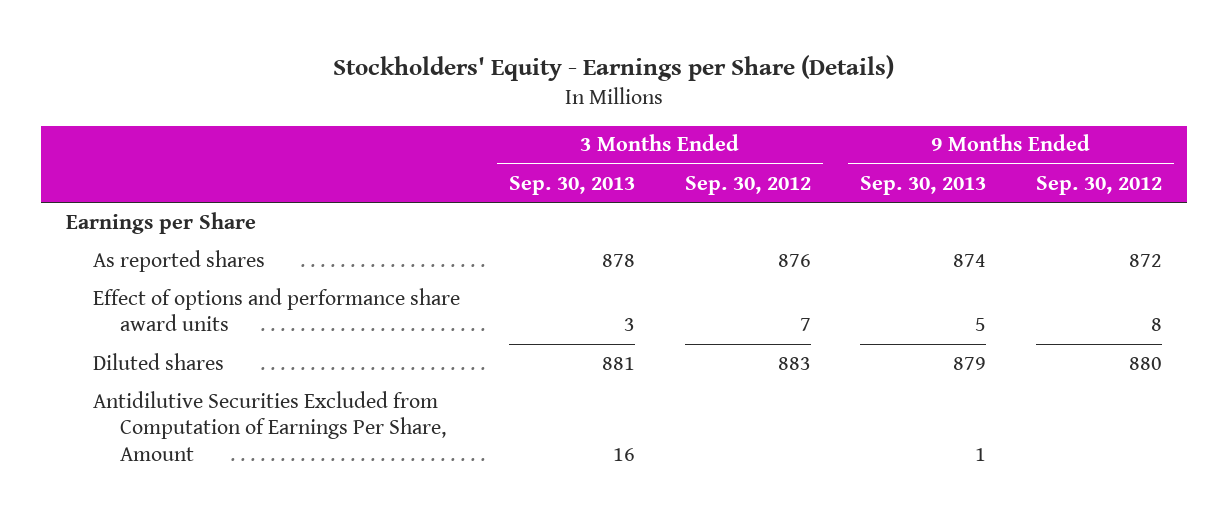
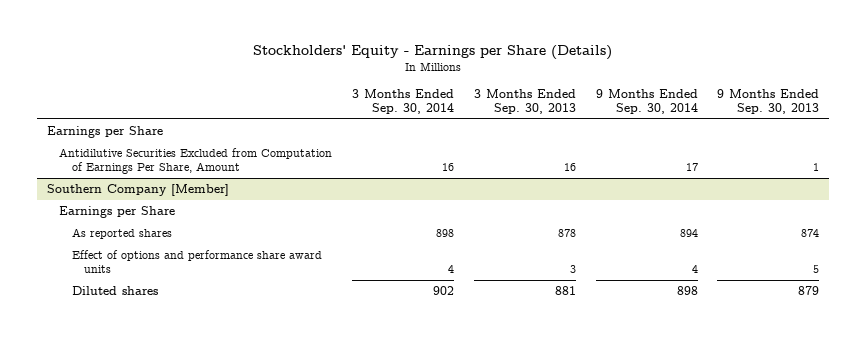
- | 3 Months Ended Sep. 30, 2013 | 3 Months Ended Sep. 30, 2012 | 9 Months Ended Sep. 30, 2013 | 9 Months Ended Sep. 30, 2012
+ | 3 Months Ended Sep. 30, 2014 | 3 Months Ended Sep. 30, 2013 | 9 Months Ended Sep. 30, 2014 | 9 Months Ended Sep. 30, 2013
moved up: Antidilutive Securities Excluded from Computation of Earnings Per Share, Amount | 16 | 16 | 17 | 1
+ Southern Company [Member]
+ Earnings per Share

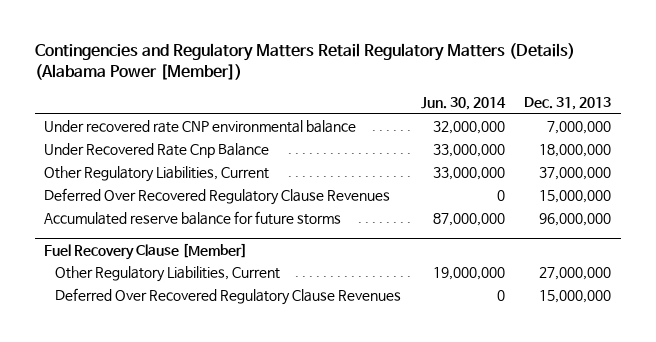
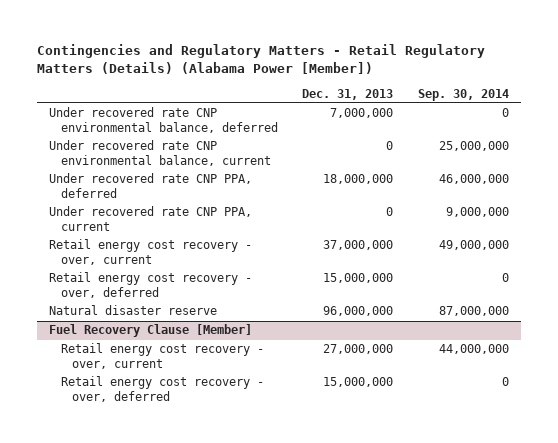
- Contingencies and Regulatory Matters Retail Regulatory Matters (Details) (Alabama Power [Member])
+ Contingencies and Regulatory Matters - Retail Regulatory Matters (Details) (Alabama Power [Member])
- | Jun. 30, 2014 | Dec. 31, 2013
+ | Dec. 31, 2013 | Sep. 30, 2014
- Under recovered rate CNP environmental balance | 32,000,000 | 7,000,000
- Under Recovered Rate Cnp Balance | 33,000,000 | 18,000,000
- Other Regulatory Liabilities, Current | 33,000,000 | 37,000,000
- Deferred Over Recovered Regulatory Clause Revenues | 0 | 15,000,000
- Accumulated reserve balance for future storms | 87,000,000 | 96,000,000
+ Under recovered rate CNP environmental balance, deferred | 7,000,000 | 0
+ Under recovered rate CNP environmental balance, current | 0 | 25,000,000
+ Under recovered rate CNP PPA, deferred | 18,000,000 | 46,000,000
+ Under recovered rate CNP PPA, current | 0 | 9,000,000
+ Retail energy cost recovery - over, current | 37,000,000 | 49,000,000
+ Retail energy cost recovery - over, deferred | 15,000,000 | 0
+ Natural disaster reserve | 96,000,000 | 87,000,000
@ Fuel Recovery Clause [Member]
- Other Regulatory Liabilities, Current | 19,000,000 | 27,000,000
- Deferred Over Recovered Regulatory Clause Revenues | 0 | 15,000,000
+ Retail energy cost recovery - over, current | 27,000,000 | 44,000,000
+ Retail energy cost recovery - over, deferred | 15,000,000 | 0

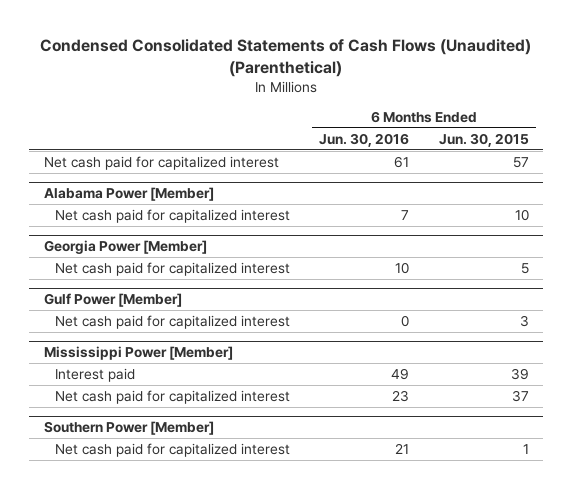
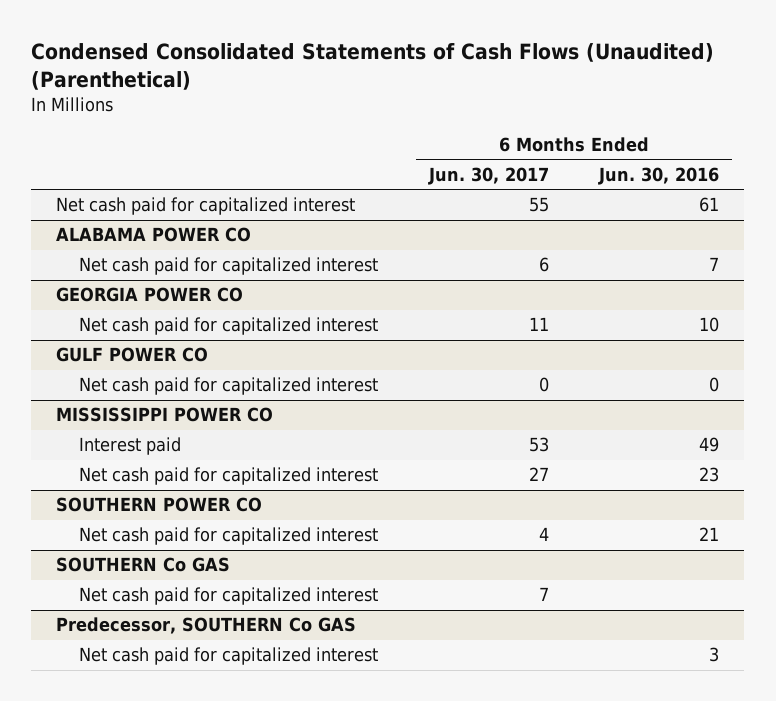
- | 6 Months Ended Jun. 30, 2016 | 6 Months Ended Jun. 30, 2015
+ | 6 Months Ended Jun. 30, 2017 | 6 Months Ended Jun. 30, 2016
- Alabama Power [Member]
+ ALABAMA POWER CO
- Georgia Power [Member]
+ GEORGIA POWER CO
- Gulf Power [Member]
+ GULF POWER CO
- Mississippi Power [Member]
+ MISSISSIPPI POWER CO
- Southern Power [Member]
+ SOUTHERN POWER CO
+ SOUTHERN Co GAS
+ Net cash paid for capitalized interest | 7 |
+ Predecessor, SOUTHERN Co GAS
+ Net cash paid for capitalized interest | | 3

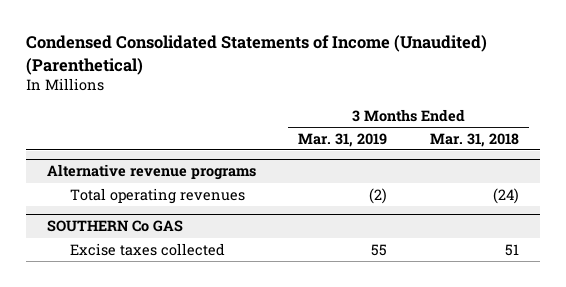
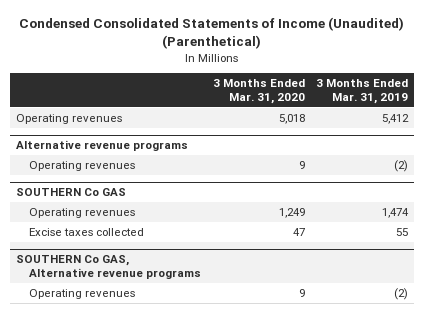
- | 3 Months Ended Mar. 31, 2019 | 3 Months Ended Mar. 31, 2018
+ | 3 Months Ended Mar. 31, 2020 | 3 Months Ended Mar. 31, 2019
+ Operating revenues | 5,018 | 5,412
@ Alternative revenue programs
- Total operating revenues | (2) | (24)
+ Operating revenues | 9 | (2)
@ SOUTHERN Co GAS
+ Operating revenues | 1,249 | 1,474
+ SOUTHERN Co GAS, Alternative revenue programs
+ Operating revenues | 9 | (2)

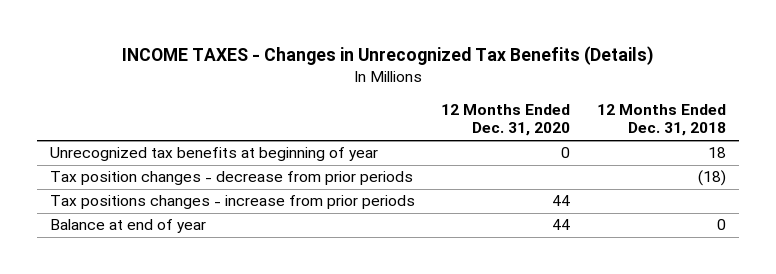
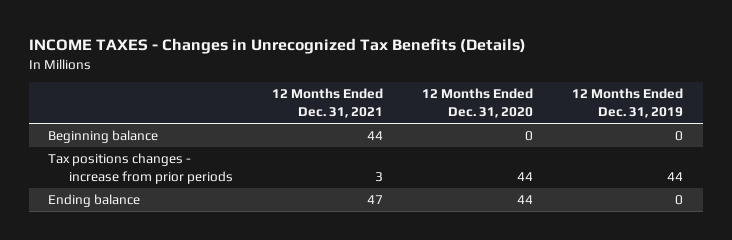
- | 12 Months Ended Dec. 31, 2020 | 12 Months Ended Dec. 31, 2018
+ | 12 Months Ended Dec. 31, 2021 | 12 Months Ended Dec. 31, 2020 | 12 Months Ended Dec. 31, 2019
- Unrecognized tax benefits at beginning of year | 0 | 18
- Tax position changes - decrease from prior periods | | (18)
+ Beginning balance | 44 | 0 | 0
- Balance at end of year | 44 | 0
+ Ending balance | 47 | 44 | 0

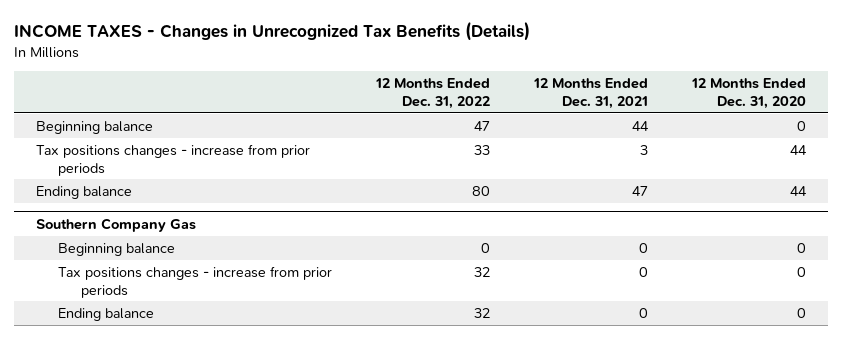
- | 12 Months Ended Dec. 31, 2021 | 12 Months Ended Dec. 31, 2020 | 12 Months Ended Dec. 31, 2019
+ | 12 Months Ended Dec. 31, 2022 | 12 Months Ended Dec. 31, 2021 | 12 Months Ended Dec. 31, 2020
+ Southern Company Gas
+ Beginning balance | 0 | 0 | 0
+ Tax positions changes - increase from prior periods | 32 | 0 | 0
+ Ending balance | 32 | 0 | 0

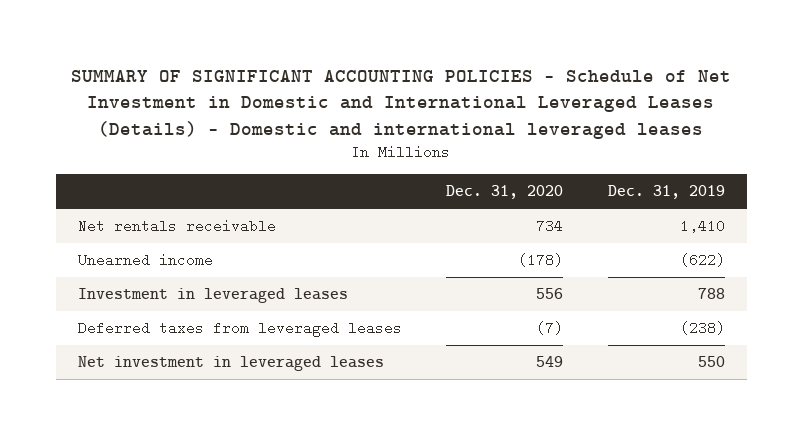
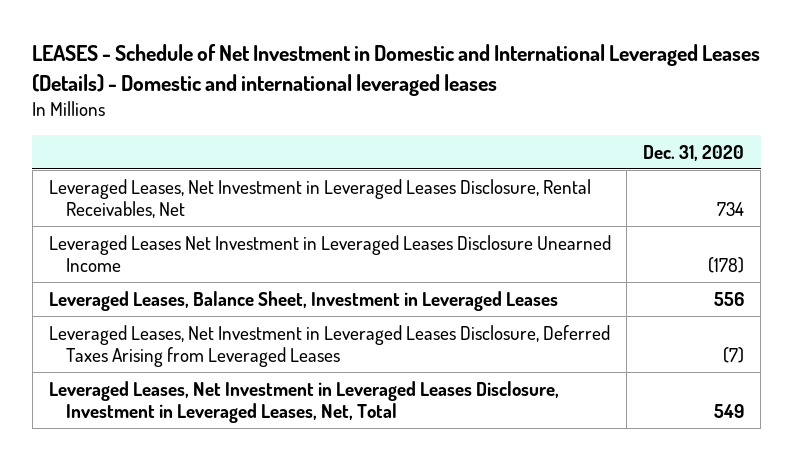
- SUMMARY OF SIGNIFICANT ACCOUNTING POLICIES - Schedule of Net Investment in Domestic and International Leveraged Leases (Details) - Domestic and international leveraged leases
+ LEASES - Schedule of Net Investment in Domestic and International Leveraged Leases (Details) - Domestic and international leveraged leases
- | Dec. 31, 2020 | Dec. 31, 2019
+ | Dec. 31, 2020
- Net rentals receivable | 734 | 1,410
- Unearned income | (178) | (622)
- Investment in leveraged leases | 556 | 788
- Deferred taxes from leveraged leases | (7) | (238)
- Net investment in leveraged leases | 549 | 550
+ Leveraged Leases, Net Investment in Leveraged Leases Disclosure, Rental Receivables, Net | 734
+ Leveraged Leases Net Investment in Leveraged Leases Disclosure Unearned Income | (178)
+ Leveraged Leases, Balance Sheet, Investment in Leveraged Leases | 556
+ Leveraged Leases, Net Investment in Leveraged Leases Disclosure, Deferred Taxes Arising from Leveraged Leases | (7)
+ Leveraged Leases, Net Investment in Leveraged Leases Disclosure, Investment in Leveraged Leases, Net, Total | 549

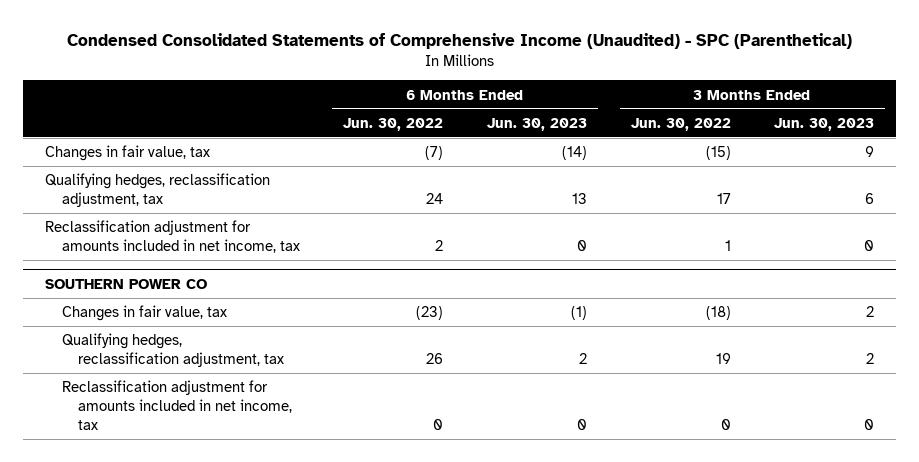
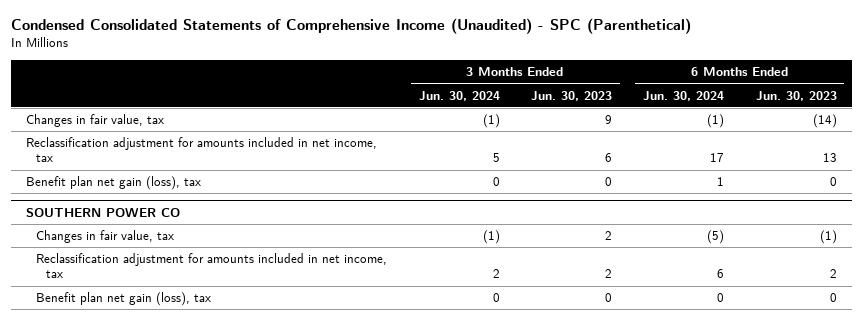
- | 6 Months Ended Jun. 30, 2022 | 6 Months Ended Jun. 30, 2023 | 3 Months Ended Jun. 30, 2022 | 3 Months Ended Jun. 30, 2023
+ | 3 Months Ended Jun. 30, 2024 | 3 Months Ended Jun. 30, 2023 | 6 Months Ended Jun. 30, 2024 | 6 Months Ended Jun. 30, 2023
- Qualifying hedges, reclassification adjustment, tax | 24 | 13 | 17 | 6
- Reclassification adjustment for amounts included in net income, tax | 2 | 0 | 1 | 0
+ Reclassification adjustment for amounts included in net income, tax | 5 | 6 | 17 | 13
+ Benefit plan net gain (loss), tax | 0 | 0 | 1 | 0
@ SOUTHERN POWER CO
- Qualifying hedges, reclassification adjustment, tax | 26 | 2 | 19 | 2
- Reclassification adjustment for amounts included in net income, tax | 0 | 0 | 0 | 0
+ Reclassification adjustment for amounts included in net income, tax | 2 | 2 | 6 | 2
+ Benefit plan net gain (loss), tax | 0 | 0 | 0 | 0

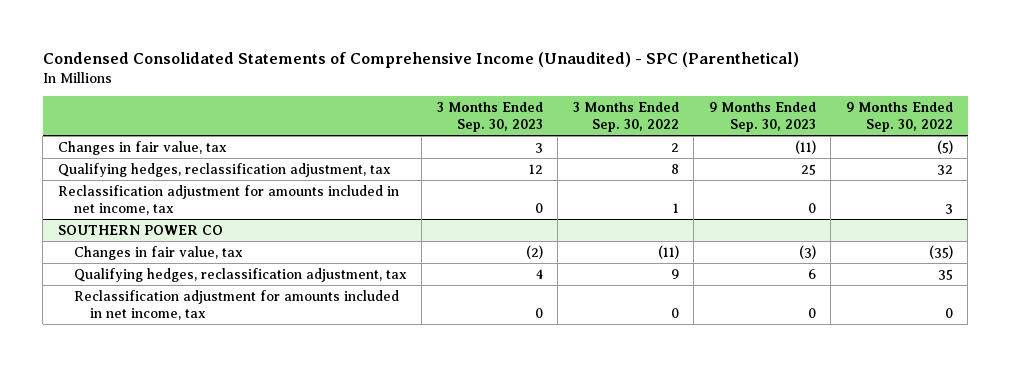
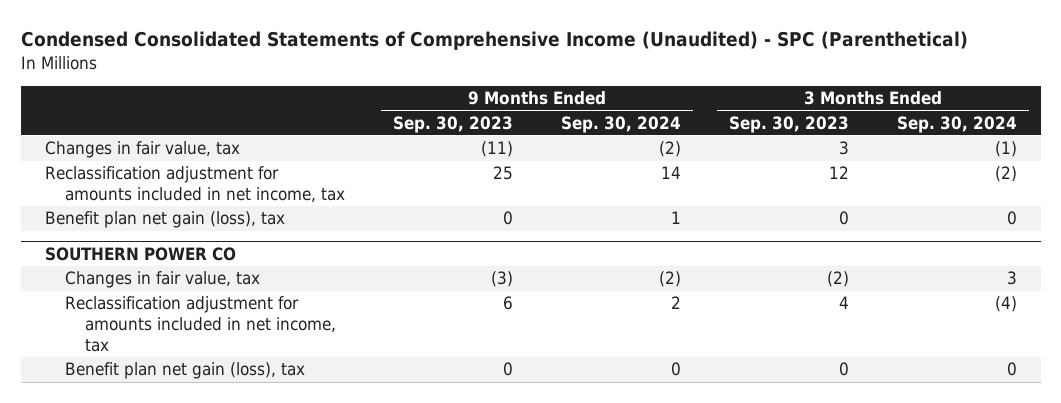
- | 3 Months Ended Sep. 30, 2023 | 3 Months Ended Sep. 30, 2022 | 9 Months Ended Sep. 30, 2023 | 9 Months Ended Sep. 30, 2022
+ | 9 Months Ended Sep. 30, 2023 | 9 Months Ended Sep. 30, 2024 | 3 Months Ended Sep. 30, 2023 | 3 Months Ended Sep. 30, 2024
- Qualifying hedges, reclassification adjustment, tax | 12 | 8 | 25 | 32
- Reclassification adjustment for amounts included in net income, tax | 0 | 1 | 0 | 3
+ Reclassification adjustment for amounts included in net income, tax | 25 | 14 | 12 | (2)
+ Benefit plan net gain (loss), tax | 0 | 1 | 0 | 0
@ SOUTHERN POWER CO
- Qualifying hedges, reclassification adjustment, tax | 4 | 9 | 6 | 35
- Reclassification adjustment for amounts included in net income, tax | 0 | 0 | 0 | 0
+ Reclassification adjustment for amounts included in net income, tax | 6 | 2 | 4 | (4)
+ Benefit plan net gain (loss), tax | 0 | 0 | 0 | 0

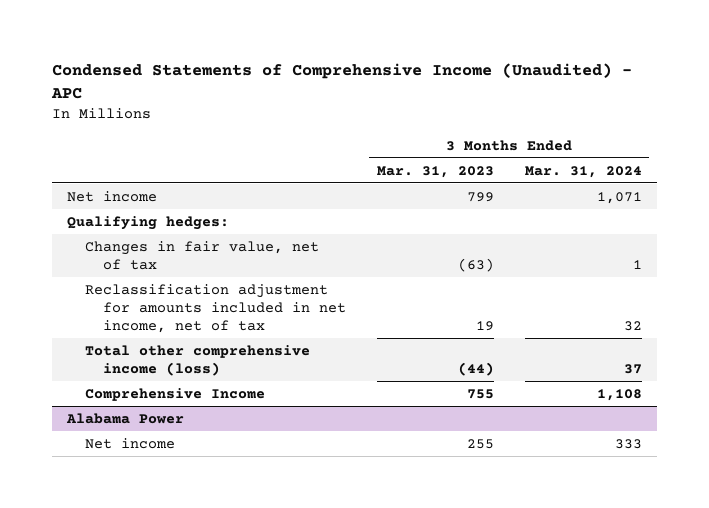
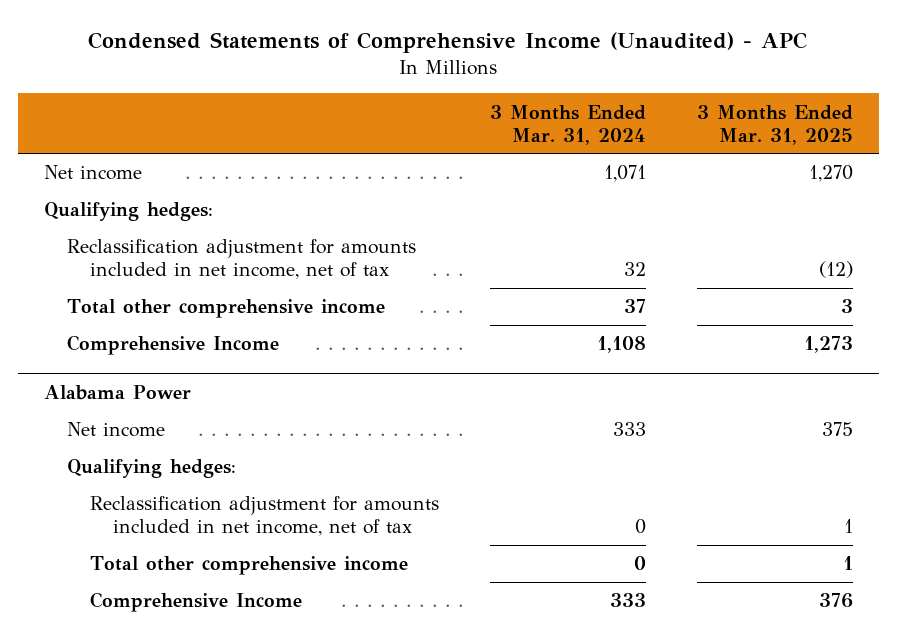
- | 3 Months Ended Mar. 31, 2023 | 3 Months Ended Mar. 31, 2024
+ | 3 Months Ended Mar. 31, 2024 | 3 Months Ended Mar. 31, 2025
- Changes in fair value, net of tax | (63) | 1
- Total other comprehensive income (loss) | (44) | 37
+ Total other comprehensive income | 37 | 3
@ Alabama Power
+ Qualifying hedges:
+ Reclassification adjustment for amounts included in net income, net of tax | 0 | 1
+ Total other comprehensive income | 0 | 1
+ Comprehensive Income | 333 | 376

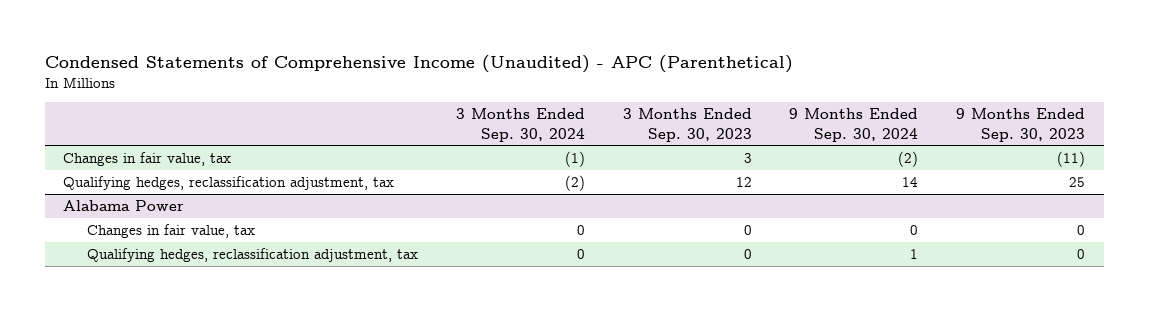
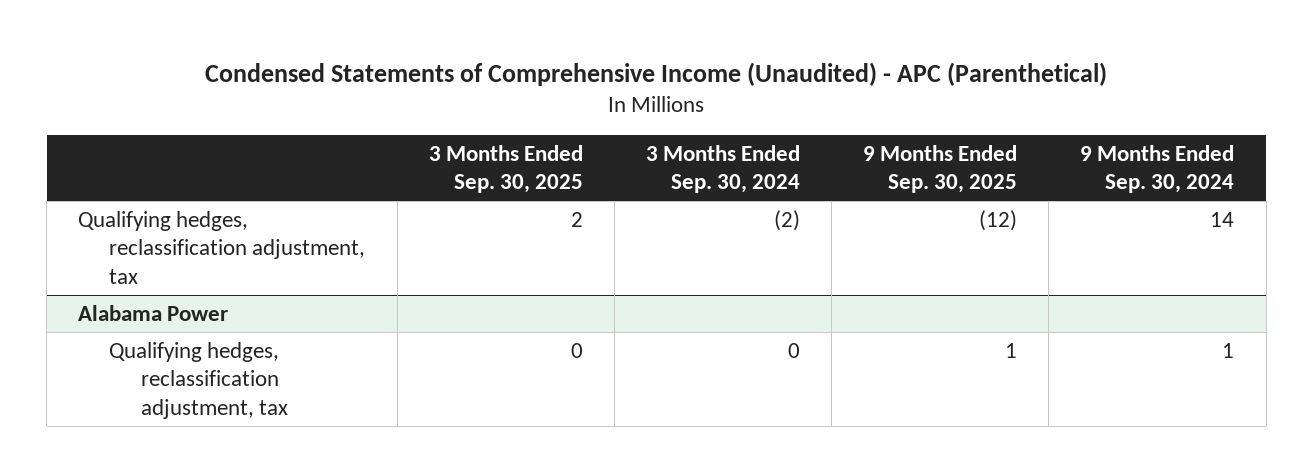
- | 3 Months Ended Sep. 30, 2024 | 3 Months Ended Sep. 30, 2023 | 9 Months Ended Sep. 30, 2024 | 9 Months Ended Sep. 30, 2023
+ | 3 Months Ended Sep. 30, 2025 | 3 Months Ended Sep. 30, 2024 | 9 Months Ended Sep. 30, 2025 | 9 Months Ended Sep. 30, 2024
- Changes in fair value, tax | (1) | 3 | (2) | (11)
@ Alabama Power
- Changes in fair value, tax | 0 | 0 | 0 | 0

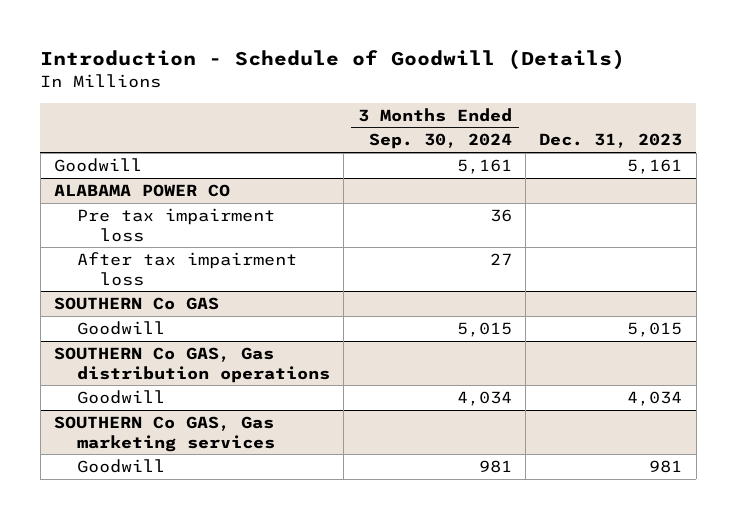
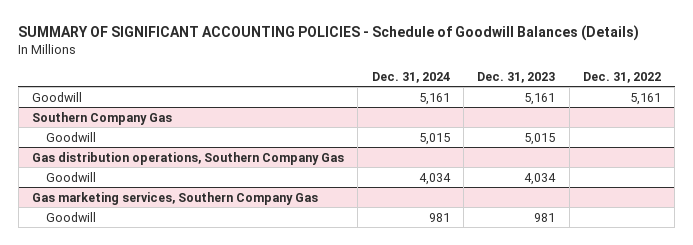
- Introduction - Schedule of Goodwill (Details)
+ SUMMARY OF SIGNIFICANT ACCOUNTING POLICIES - Schedule of Goodwill Balances (Details)
- | 3 Months Ended Sep. 30, 2024 | Dec. 31, 2023
+ | Dec. 31, 2024 | Dec. 31, 2023 | Dec. 31, 2022
- ALABAMA POWER CO
- Pre tax impairment loss | 36 |
- After tax impairment loss | 27 |
- SOUTHERN Co GAS
+ Southern Company Gas
- SOUTHERN Co GAS, Gas distribution operations
+ Gas distribution operations, Southern Company Gas
- SOUTHERN Co GAS, Gas marketing services
+ Gas marketing services, Southern Company Gas

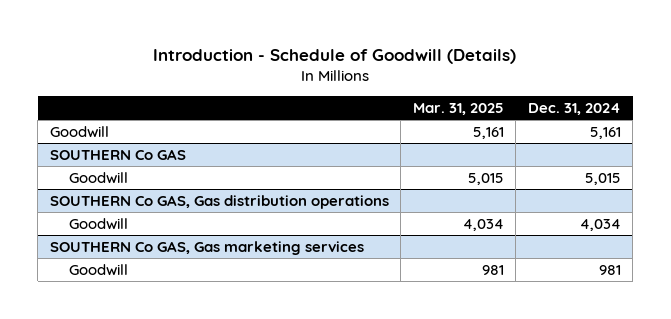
- SUMMARY OF SIGNIFICANT ACCOUNTING POLICIES - Schedule of Goodwill Balances (Details)
+ Introduction - Schedule of Goodwill (Details)
- | Dec. 31, 2024 | Dec. 31, 2023 | Dec. 31, 2022
+ | Mar. 31, 2025 | Dec. 31, 2024
- Southern Company Gas
+ SOUTHERN Co GAS
- Gas distribution operations, Southern Company Gas
+ SOUTHERN Co GAS, Gas distribution operations
- Gas marketing services, Southern Company Gas
+ SOUTHERN Co GAS, Gas marketing services

